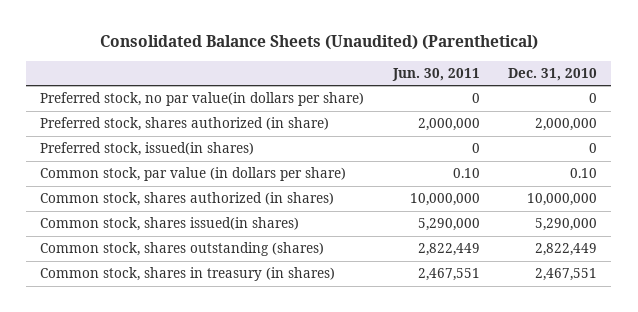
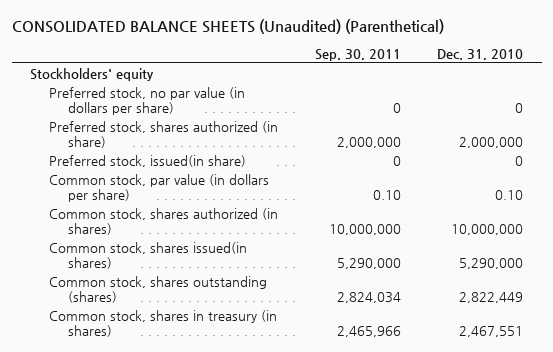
- Consolidated Balance Sheets (Unaudited) (Parenthetical)
+ CONSOLIDATED BALANCE SHEETS (Unaudited) (Parenthetical)
- | Jun. 30, 2011 | Dec. 31, 2010
+ | Sep. 30, 2011 | Dec. 31, 2010
- Preferred stock, no par value(in dollars per share) | 0 | 0
+ Stockholders' equity
+ Preferred stock, no par value (in dollars per share) | 0 | 0
- Preferred stock, issued(in shares) | 0 | 0
+ Preferred stock, issued(in share) | 0 | 0

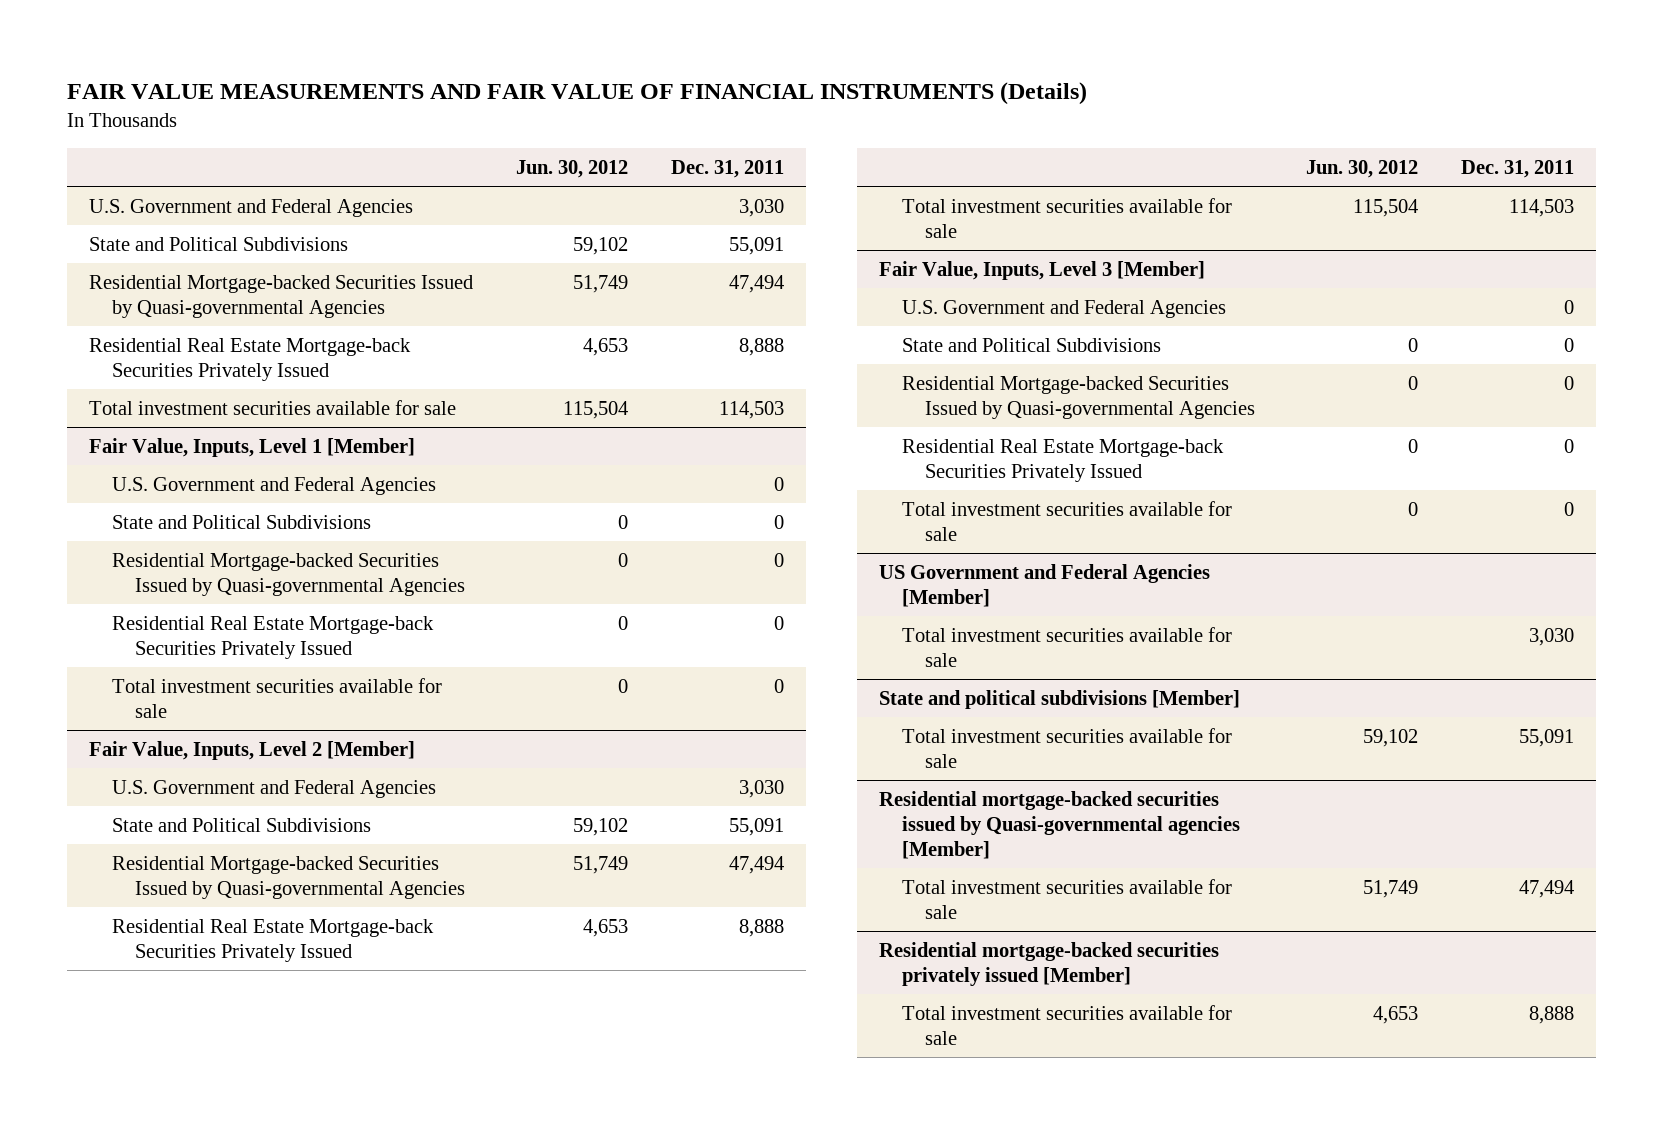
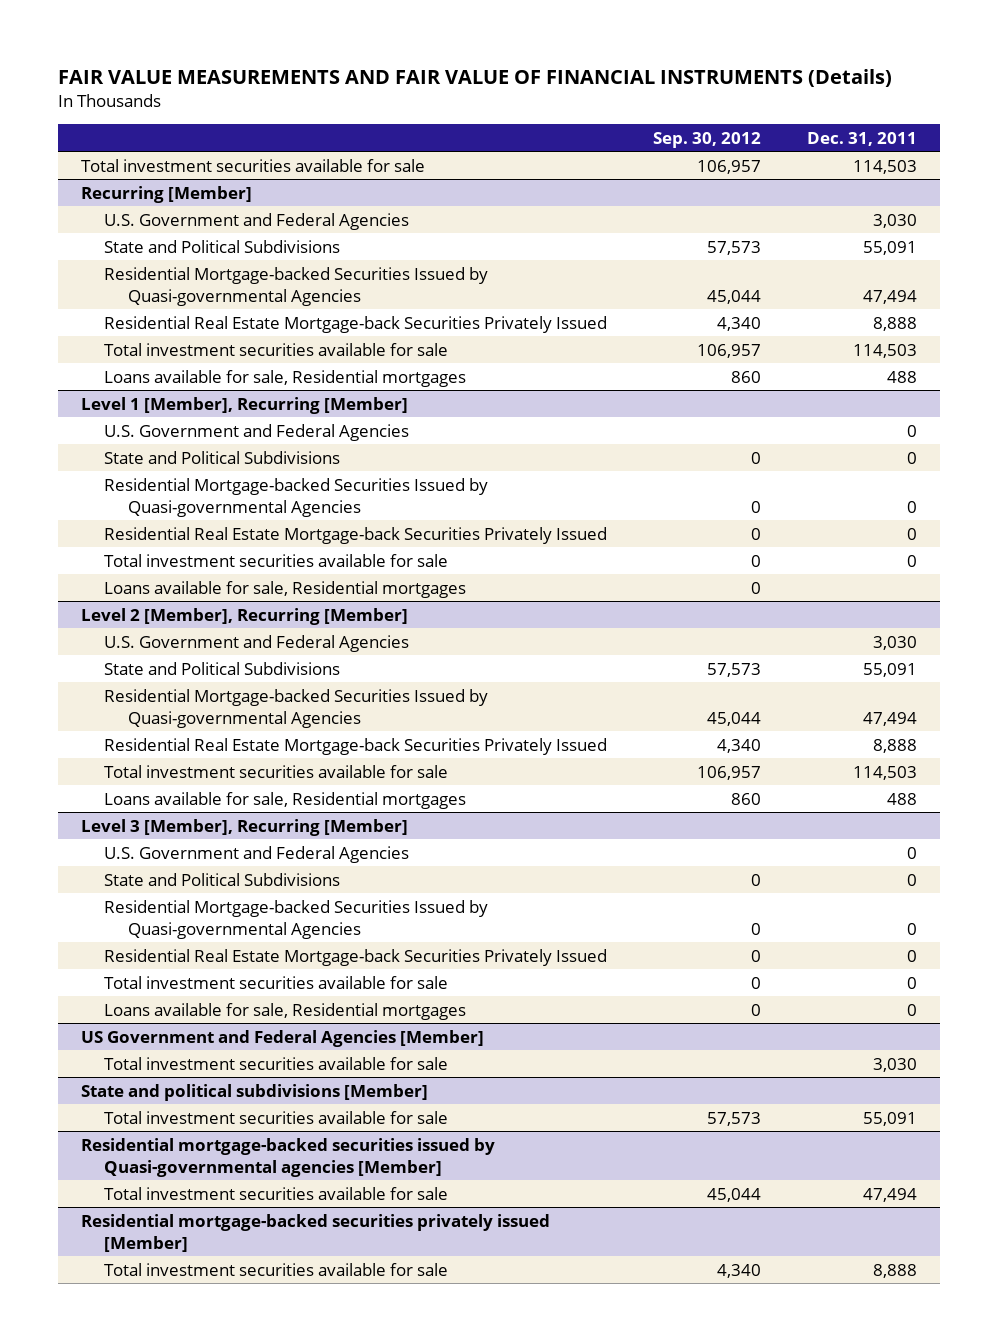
- | Jun. 30, 2012 | Dec. 31, 2011
+ | Sep. 30, 2012 | Dec. 31, 2011
+ Total investment securities available for sale | 106,957 | 114,503
+ Recurring [Member]
- Fair Value, Inputs, Level 1 [Member]
+ Loans available for sale, Residential mortgages | 860 | 488
+ Level 1 [Member], Recurring [Member]
- Fair Value, Inputs, Level 2 [Member]
+ Loans available for sale, Residential mortgages | 0 |
+ Level 2 [Member], Recurring [Member]
- Fair Value, Inputs, Level 3 [Member]
+ Loans available for sale, Residential mortgages | 860 | 488
+ Level 3 [Member], Recurring [Member]
+ Loans available for sale, Residential mortgages | 0 | 0

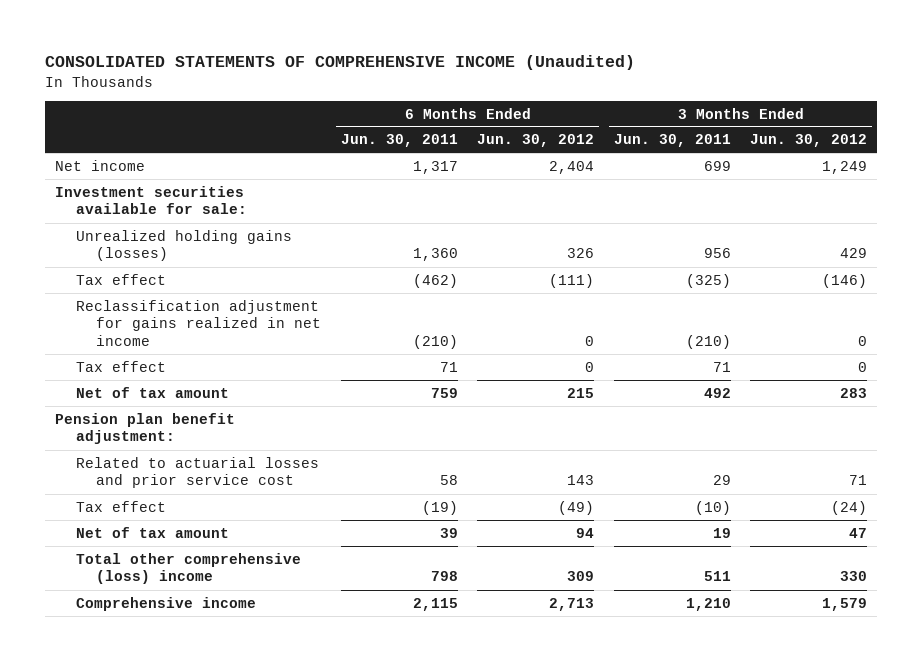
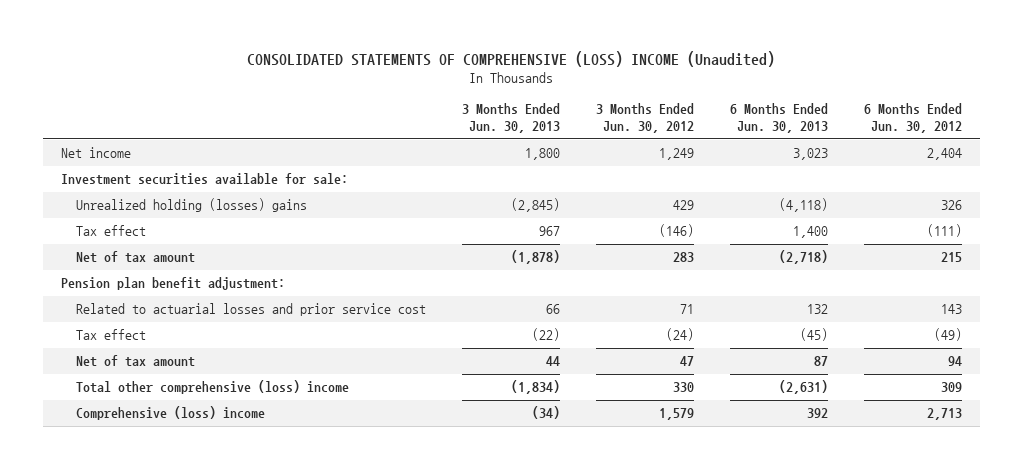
- CONSOLIDATED STATEMENTS OF COMPREHENSIVE INCOME (Unaudited)
+ CONSOLIDATED STATEMENTS OF COMPREHENSIVE (LOSS) INCOME (Unaudited)
- | 6 Months Ended Jun. 30, 2011 | 6 Months Ended Jun. 30, 2012 | 3 Months Ended Jun. 30, 2011 | 3 Months Ended Jun. 30, 2012
+ | 3 Months Ended Jun. 30, 2013 | 3 Months Ended Jun. 30, 2012 | 6 Months Ended Jun. 30, 2013 | 6 Months Ended Jun. 30, 2012
- Unrealized holding gains (losses) | 1,360 | 326 | 956 | 429
+ Unrealized holding (losses) gains | (2,845) | 429 | (4,118) | 326
- Reclassification adjustment for gains realized in net income | (210) | 0 | (210) | 0
- Tax effect | 71 | 0 | 71 | 0
- Comprehensive income | 2,115 | 2,713 | 1,210 | 1,579
+ Comprehensive (loss) income | (34) | 1,579 | 392 | 2,713

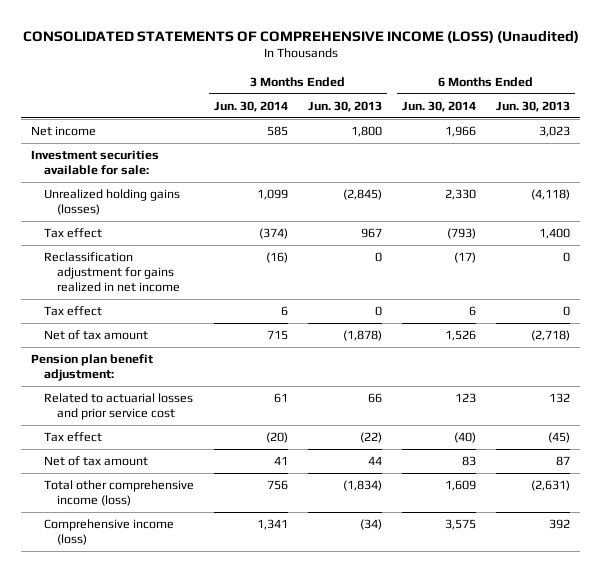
- CONSOLIDATED STATEMENTS OF COMPREHENSIVE (LOSS) INCOME (Unaudited)
+ CONSOLIDATED STATEMENTS OF COMPREHENSIVE INCOME (LOSS) (Unaudited)
- | 3 Months Ended Jun. 30, 2013 | 3 Months Ended Jun. 30, 2012 | 6 Months Ended Jun. 30, 2013 | 6 Months Ended Jun. 30, 2012
+ | 3 Months Ended Jun. 30, 2014 | 3 Months Ended Jun. 30, 2013 | 6 Months Ended Jun. 30, 2014 | 6 Months Ended Jun. 30, 2013
- Unrealized holding (losses) gains | (2,845) | 429 | (4,118) | 326
+ Unrealized holding gains (losses) | 1,099 | (2,845) | 2,330 | (4,118)
+ Reclassification adjustment for gains realized in net income | (16) | 0 | (17) | 0
+ Tax effect | 6 | 0 | 6 | 0
- Total other comprehensive (loss) income | (1,834) | 330 | (2,631) | 309
- Comprehensive (loss) income | (34) | 1,579 | 392 | 2,713
+ Total other comprehensive income (loss) | 756 | (1,834) | 1,609 | (2,631)
+ Comprehensive income (loss) | 1,341 | (34) | 3,575 | 392

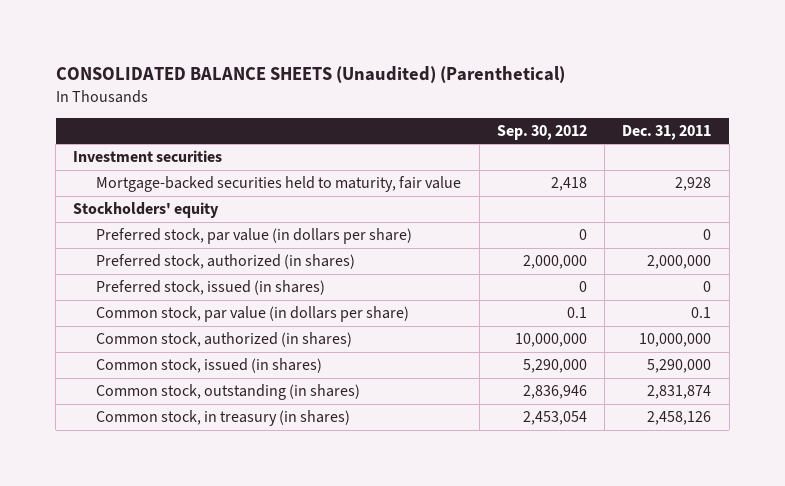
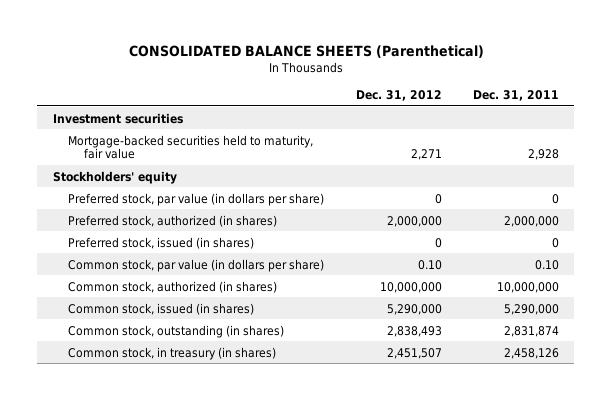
- CONSOLIDATED BALANCE SHEETS (Unaudited) (Parenthetical)
+ CONSOLIDATED BALANCE SHEETS (Parenthetical)
- | Sep. 30, 2012 | Dec. 31, 2011
+ | Dec. 31, 2012 | Dec. 31, 2011
- Common stock, par value (in dollars per share) | 0.1 | 0.1
+ Common stock, par value (in dollars per share) | 0.10 | 0.10

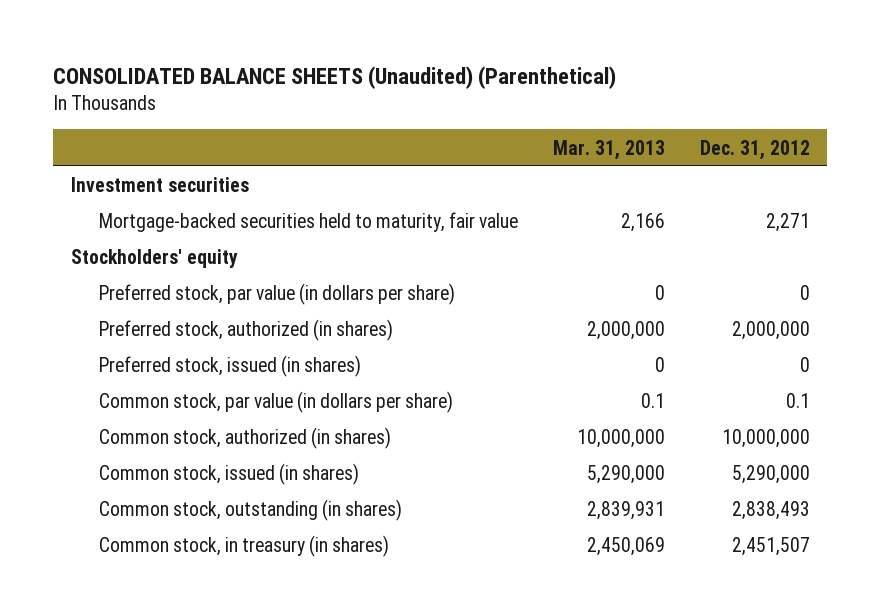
- CONSOLIDATED BALANCE SHEETS (Parenthetical)
+ CONSOLIDATED BALANCE SHEETS (Unaudited) (Parenthetical)
- | Dec. 31, 2012 | Dec. 31, 2011
+ | Mar. 31, 2013 | Dec. 31, 2012
- Common stock, par value (in dollars per share) | 0.10 | 0.10
+ Common stock, par value (in dollars per share) | 0.1 | 0.1

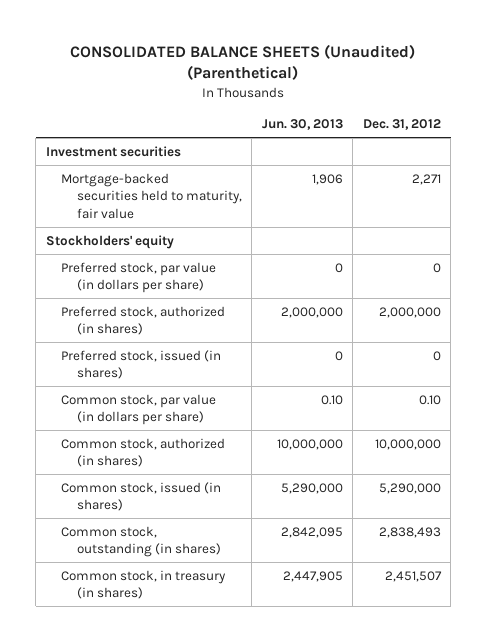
- | Mar. 31, 2013 | Dec. 31, 2012
+ | Jun. 30, 2013 | Dec. 31, 2012
- Common stock, par value (in dollars per share) | 0.1 | 0.1
+ Common stock, par value (in dollars per share) | 0.10 | 0.10

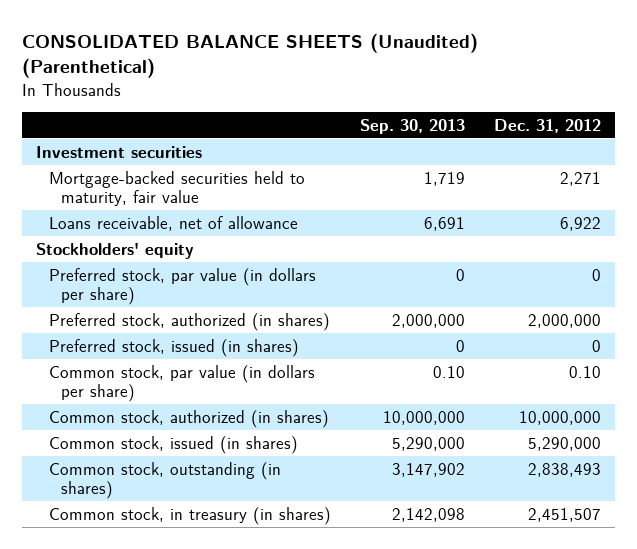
- | Jun. 30, 2013 | Dec. 31, 2012
+ | Sep. 30, 2013 | Dec. 31, 2012
+ Loans receivable, net of allowance | 6,691 | 6,922

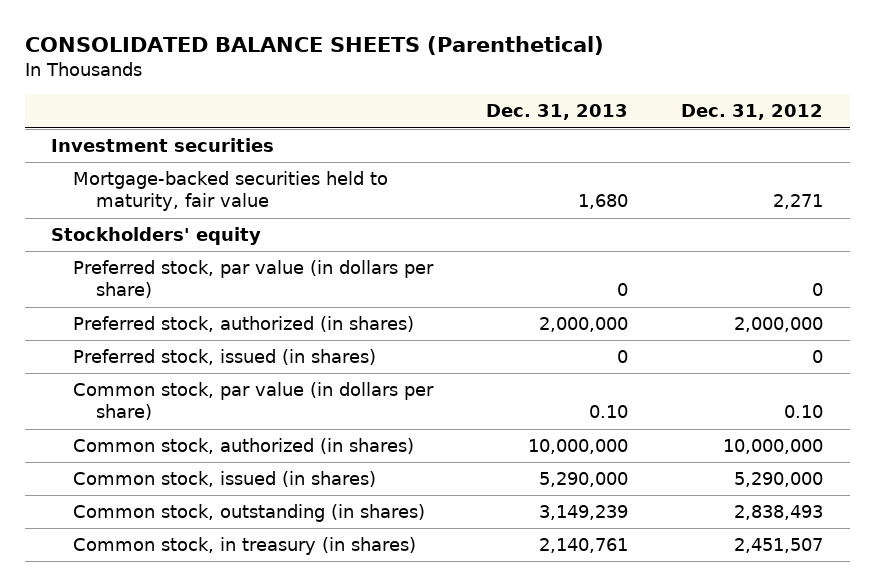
- CONSOLIDATED BALANCE SHEETS (Unaudited) (Parenthetical)
+ CONSOLIDATED BALANCE SHEETS (Parenthetical)
- | Sep. 30, 2013 | Dec. 31, 2012
+ | Dec. 31, 2013 | Dec. 31, 2012
- Loans receivable, net of allowance | 6,691 | 6,922

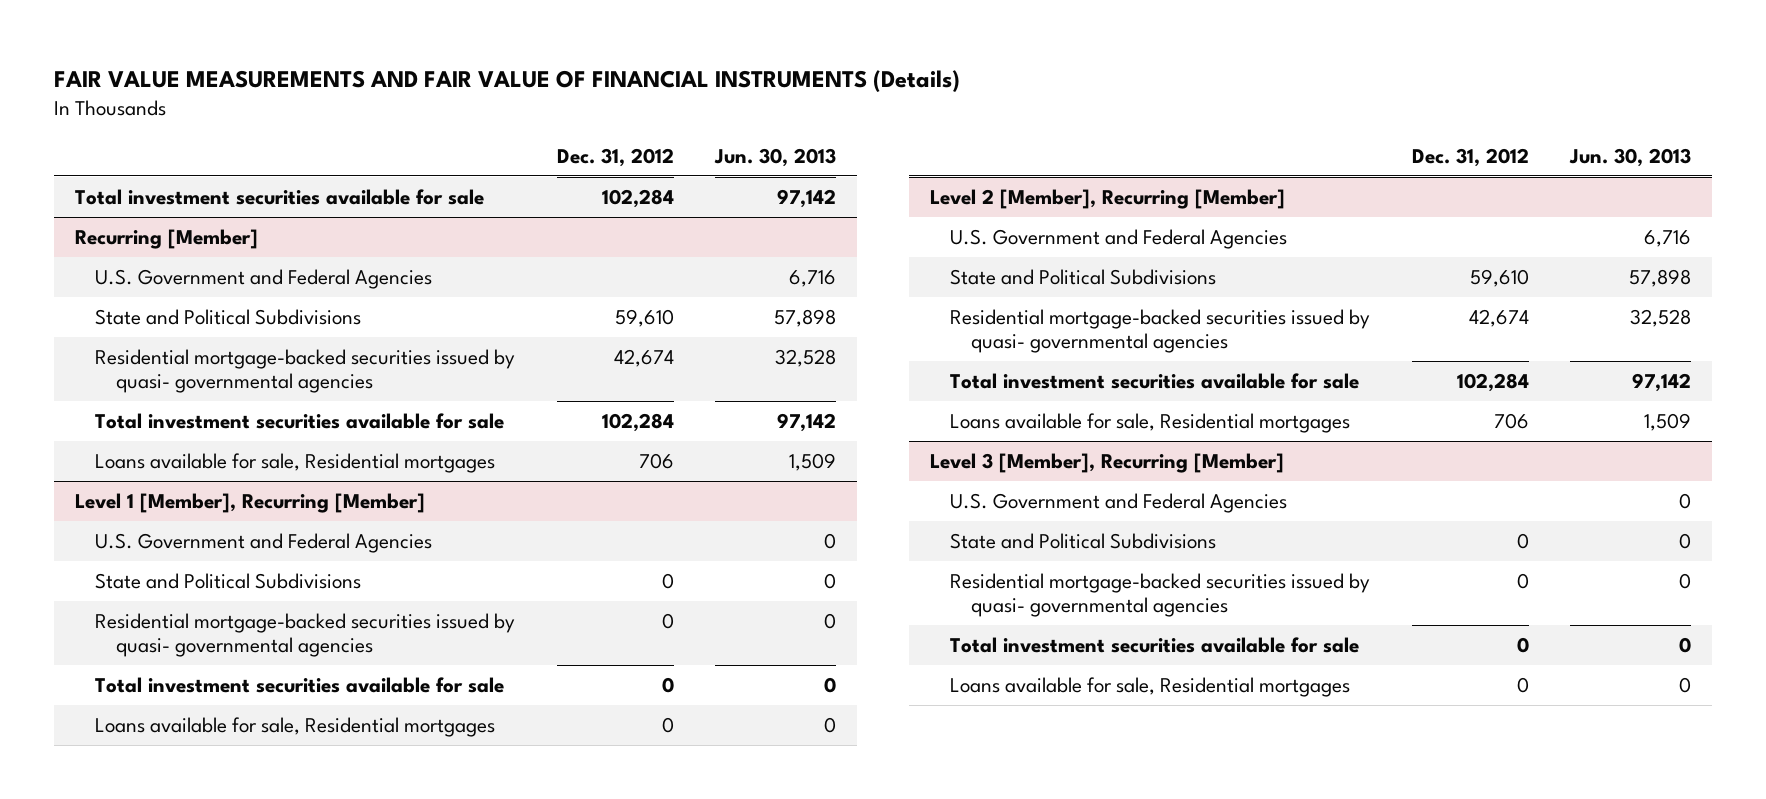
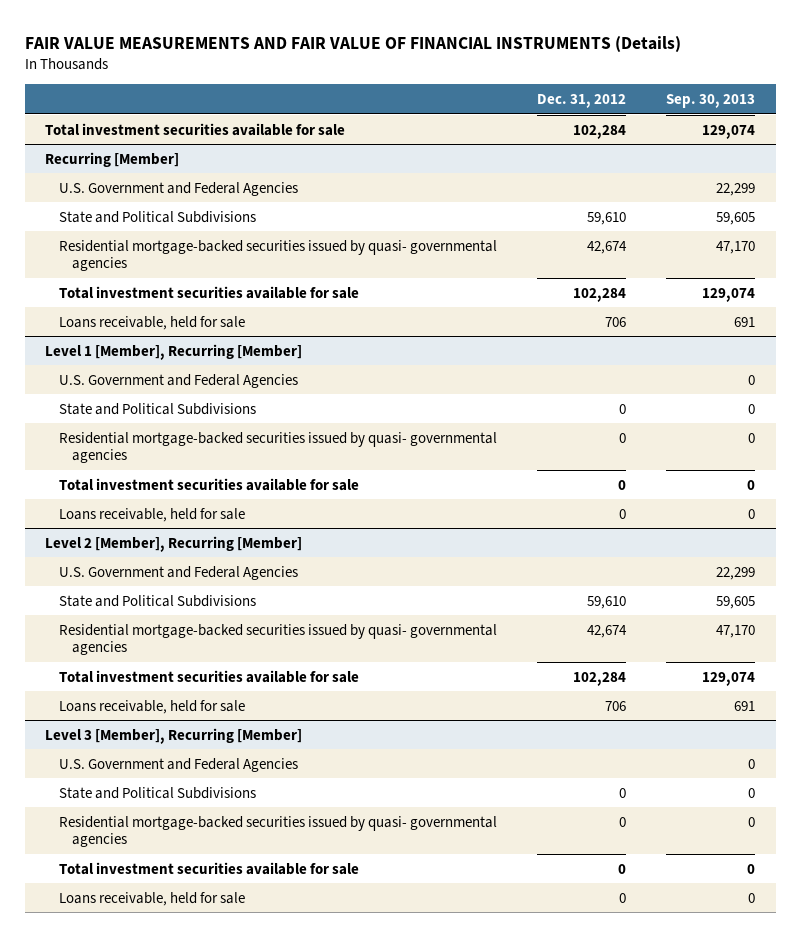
- | Dec. 31, 2012 | Jun. 30, 2013
+ | Dec. 31, 2012 | Sep. 30, 2013
@ Recurring [Member]
- Loans available for sale, Residential mortgages | 706 | 1,509
+ Loans receivable, held for sale | 706 | 691
@ Level 1 [Member], Recurring [Member]
- Loans available for sale, Residential mortgages | 0 | 0
+ Loans receivable, held for sale | 0 | 0
@ Level 2 [Member], Recurring [Member]
- Loans available for sale, Residential mortgages | 706 | 1,509
+ Loans receivable, held for sale | 706 | 691
@ Level 3 [Member], Recurring [Member]
- Loans available for sale, Residential mortgages | 0 | 0
+ Loans receivable, held for sale | 0 | 0

